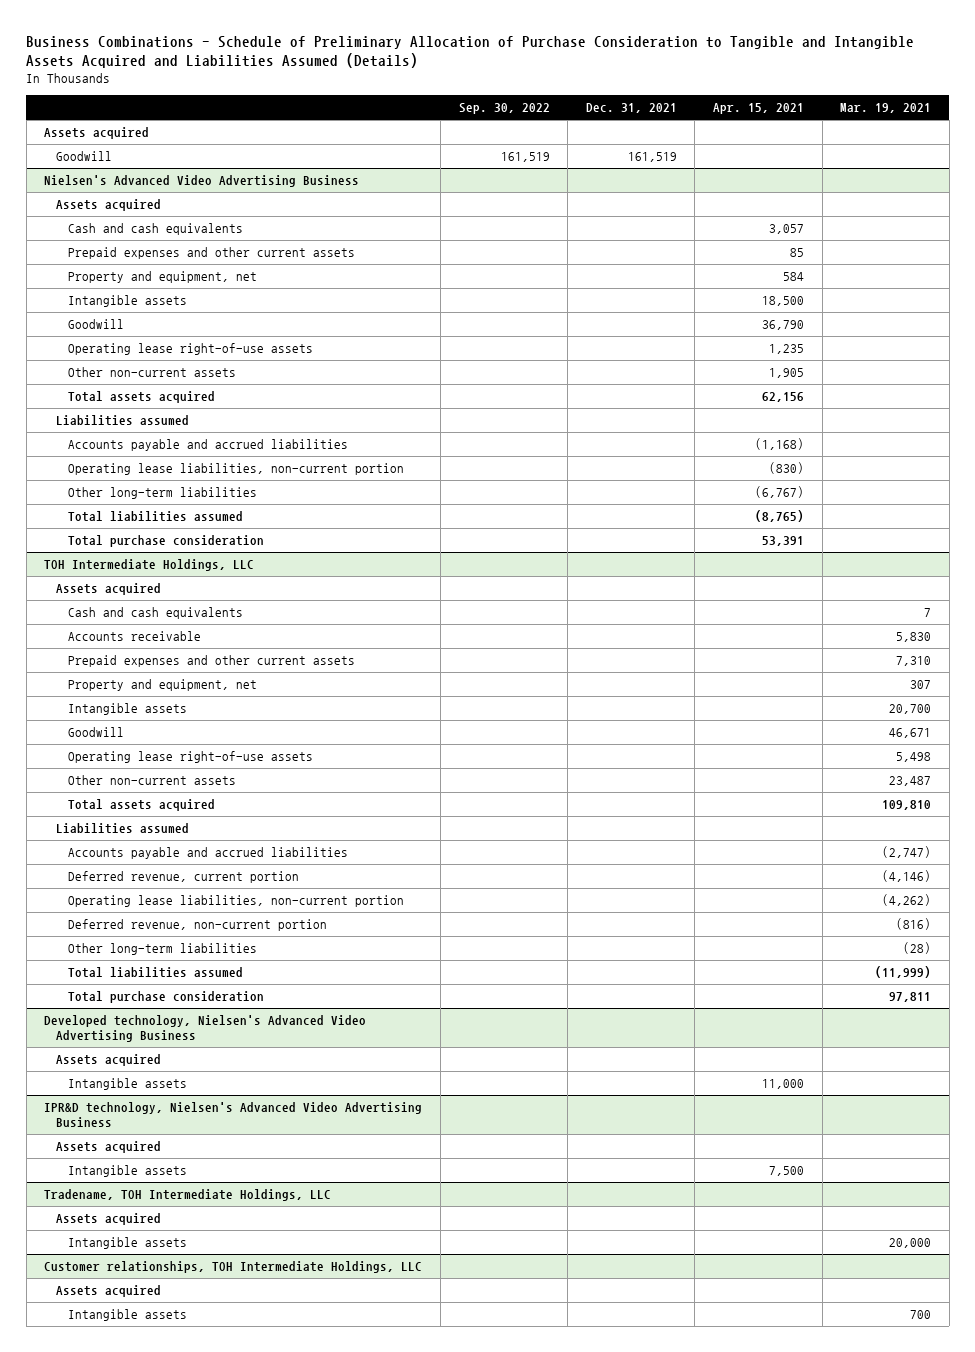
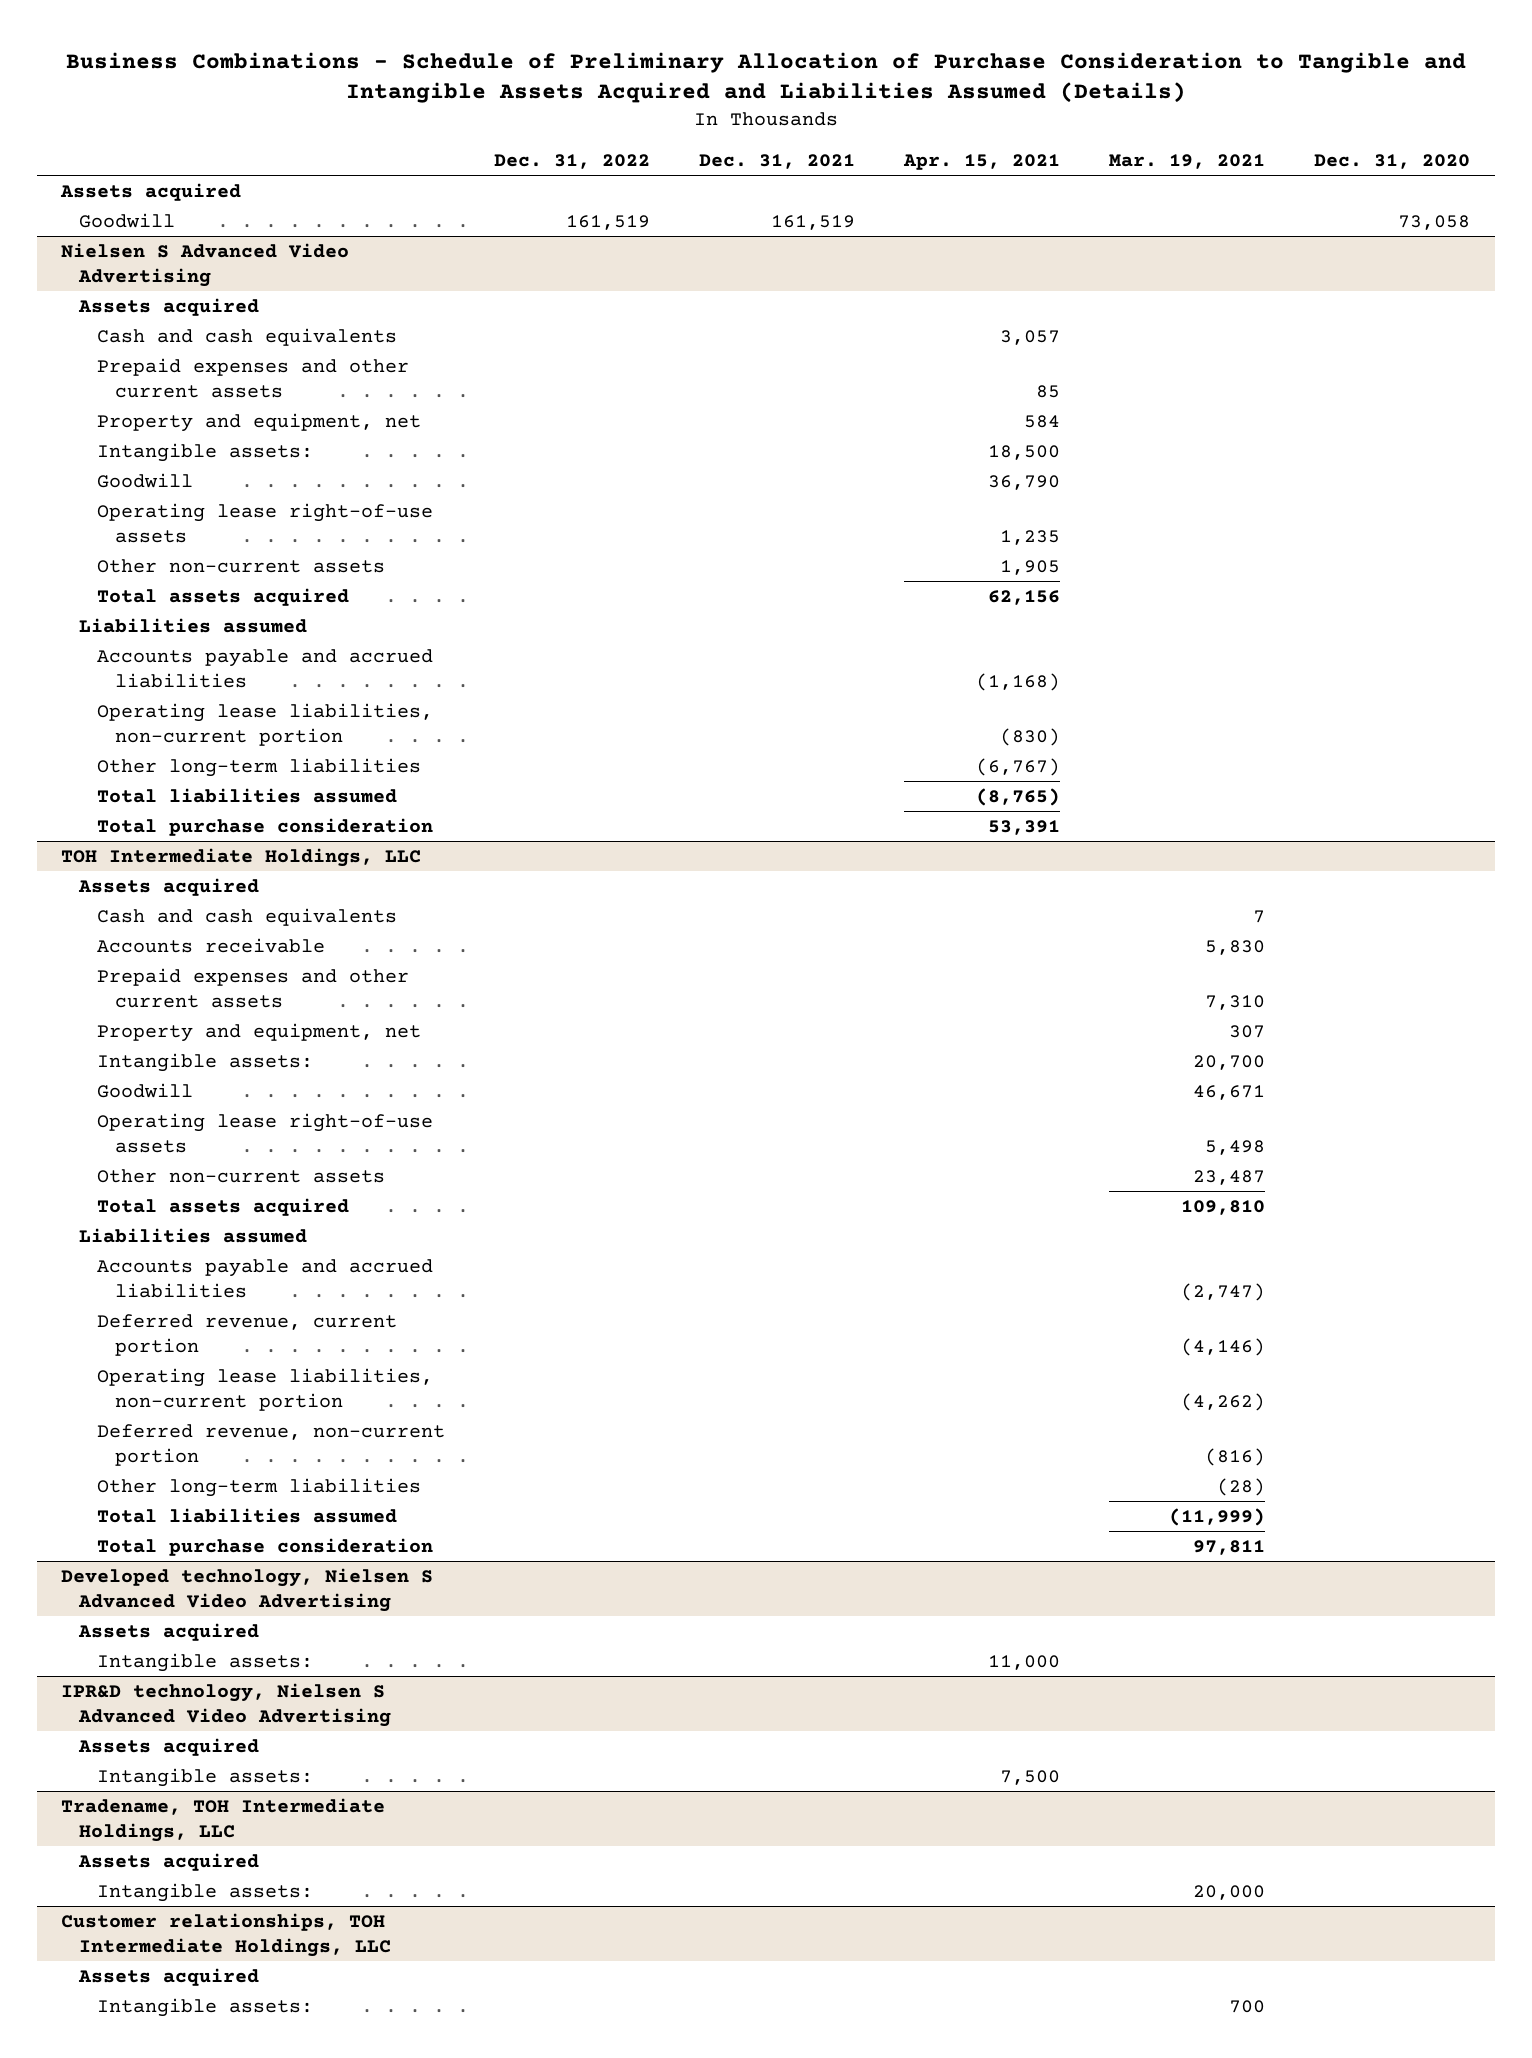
- | Sep. 30, 2022 | Dec. 31, 2021 | Apr. 15, 2021 | Mar. 19, 2021
+ | Dec. 31, 2022 | Dec. 31, 2021 | Apr. 15, 2021 | Mar. 19, 2021 | Dec. 31, 2020
- Nielsen's Advanced Video Advertising Business
+ Nielsen S Advanced Video Advertising
- Intangible assets | | | 18,500 |
+ Intangible assets: | | | 18,500 | |
@ TOH Intermediate Holdings, LLC
- Intangible assets | | | | 20,700
+ Intangible assets: | | | | 20,700 |
- Developed technology, Nielsen's Advanced Video Advertising Business
+ Developed technology, Nielsen S Advanced Video Advertising
- Intangible assets | | | 11,000 |
- IPR&D technology, Nielsen's Advanced Video Advertising Business
+ Intangible assets: | | | 11,000 | |
+ IPR&D technology, Nielsen S Advanced Video Advertising
- Intangible assets | | | 7,500 |
+ Intangible assets: | | | 7,500 | |
@ Tradename, TOH Intermediate Holdings, LLC
- Intangible assets | | | | 20,000
+ Intangible assets: | | | | 20,000 |
@ Customer relationships, TOH Intermediate Holdings, LLC
- Intangible assets | | | | 700
+ Intangible assets: | | | | 700 |

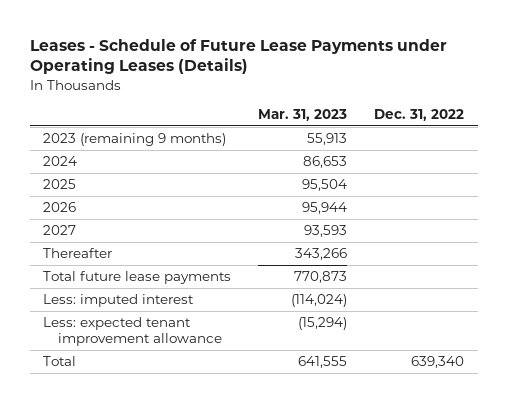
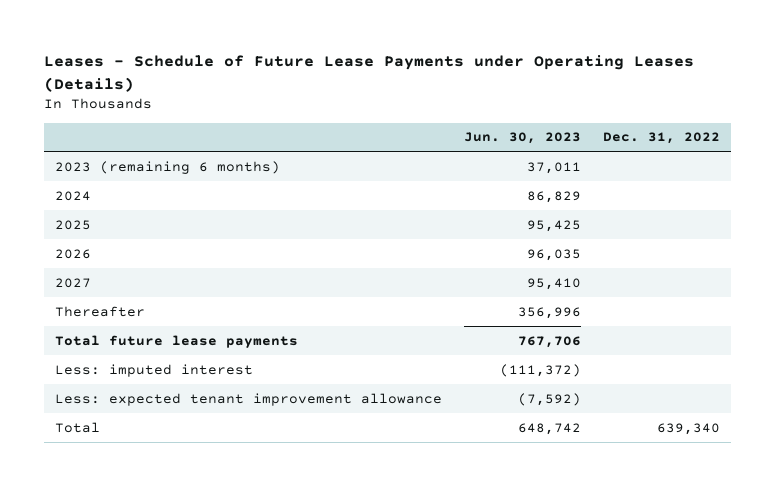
- | Mar. 31, 2023 | Dec. 31, 2022
+ | Jun. 30, 2023 | Dec. 31, 2022
- 2023 (remaining 9 months) | 55,913 |
+ 2023 (remaining 6 months) | 37,011 |

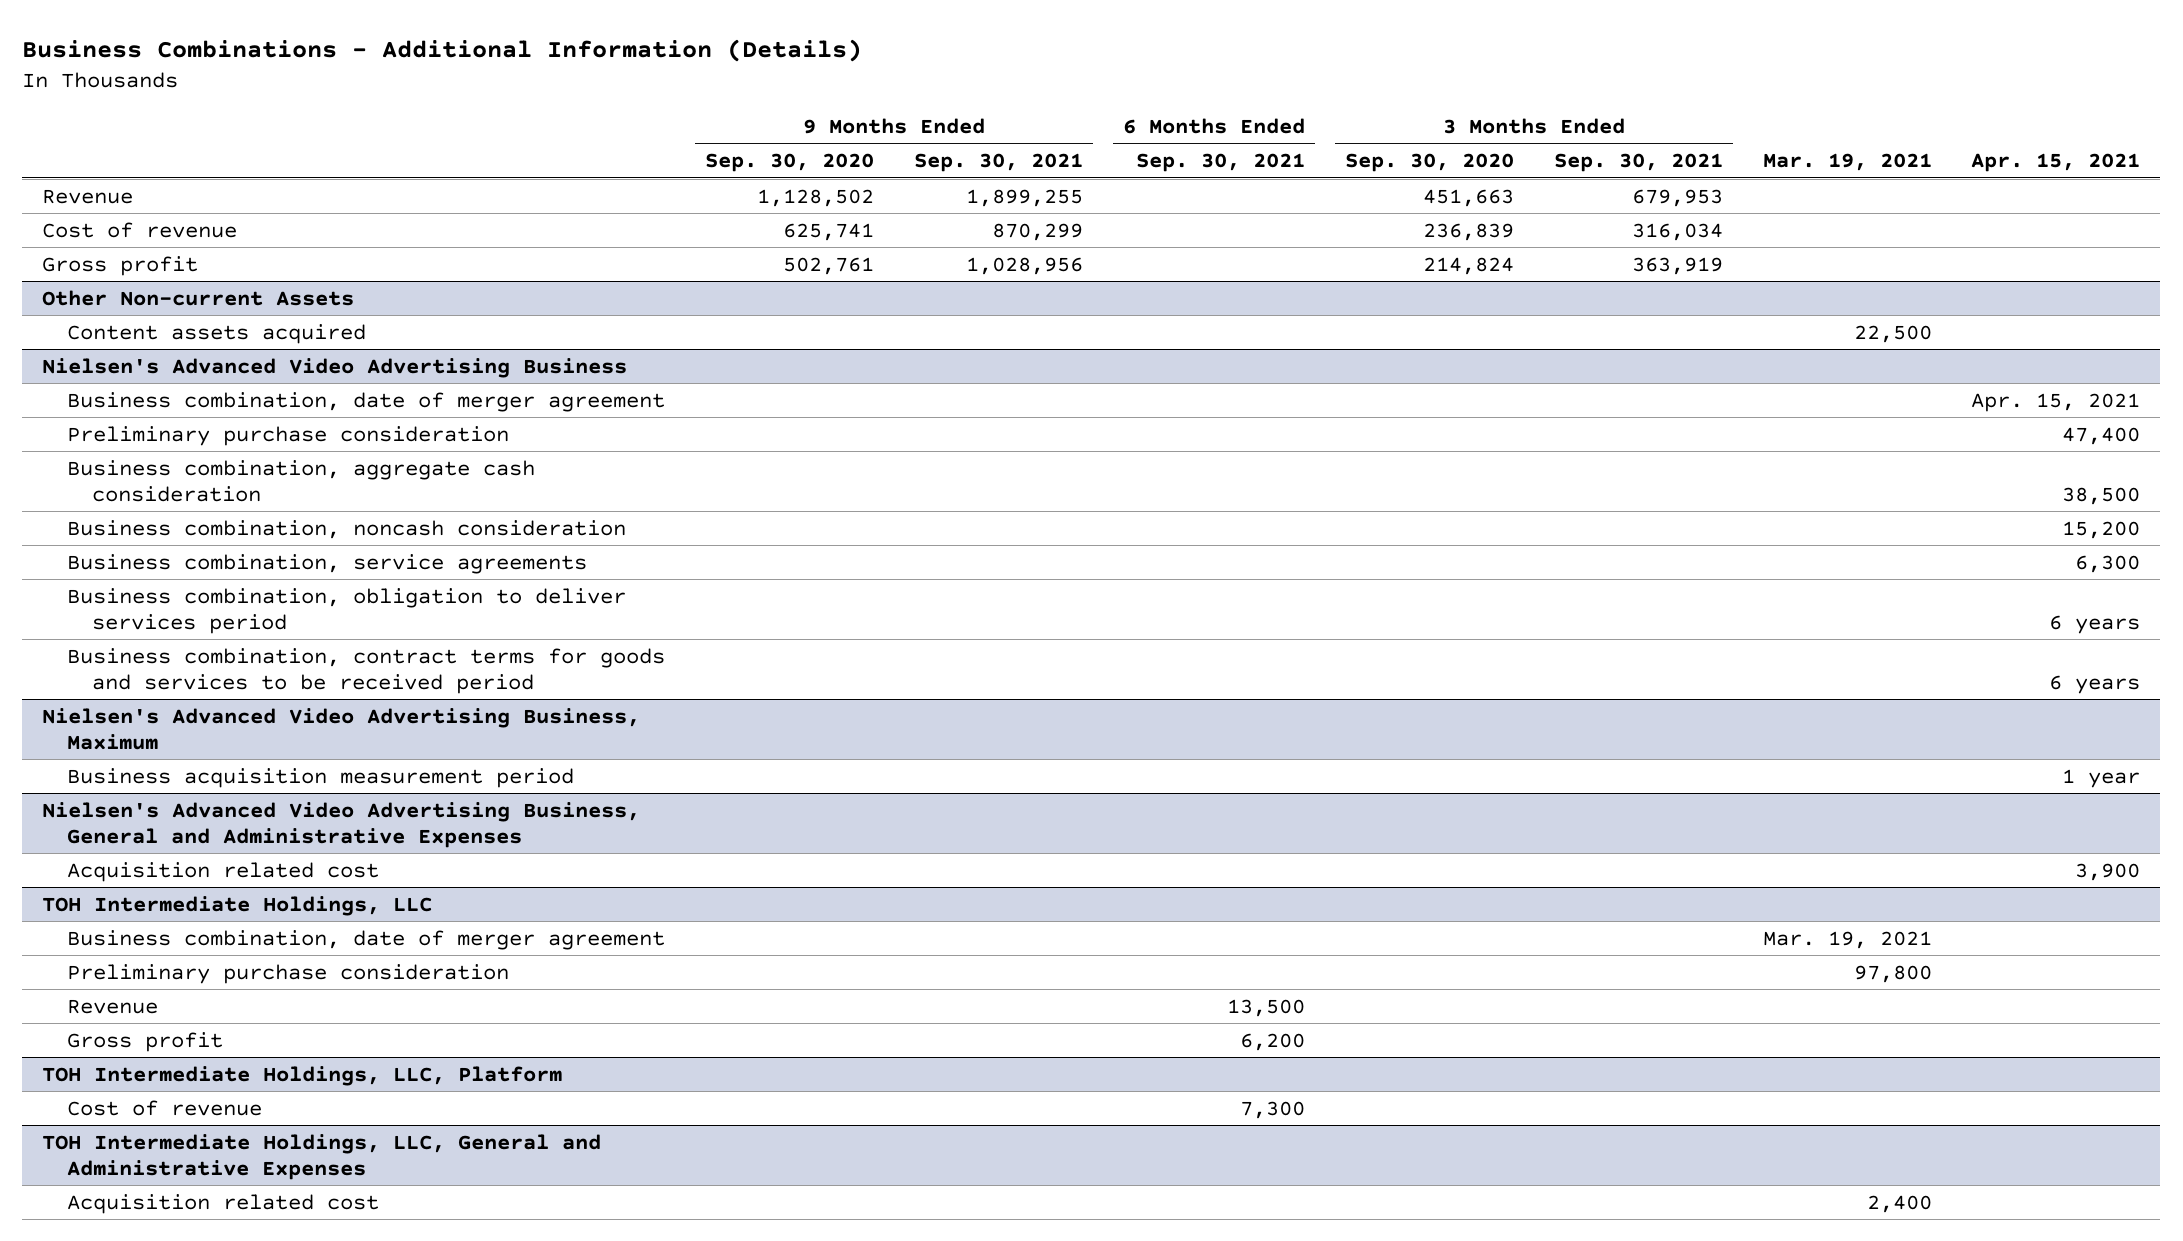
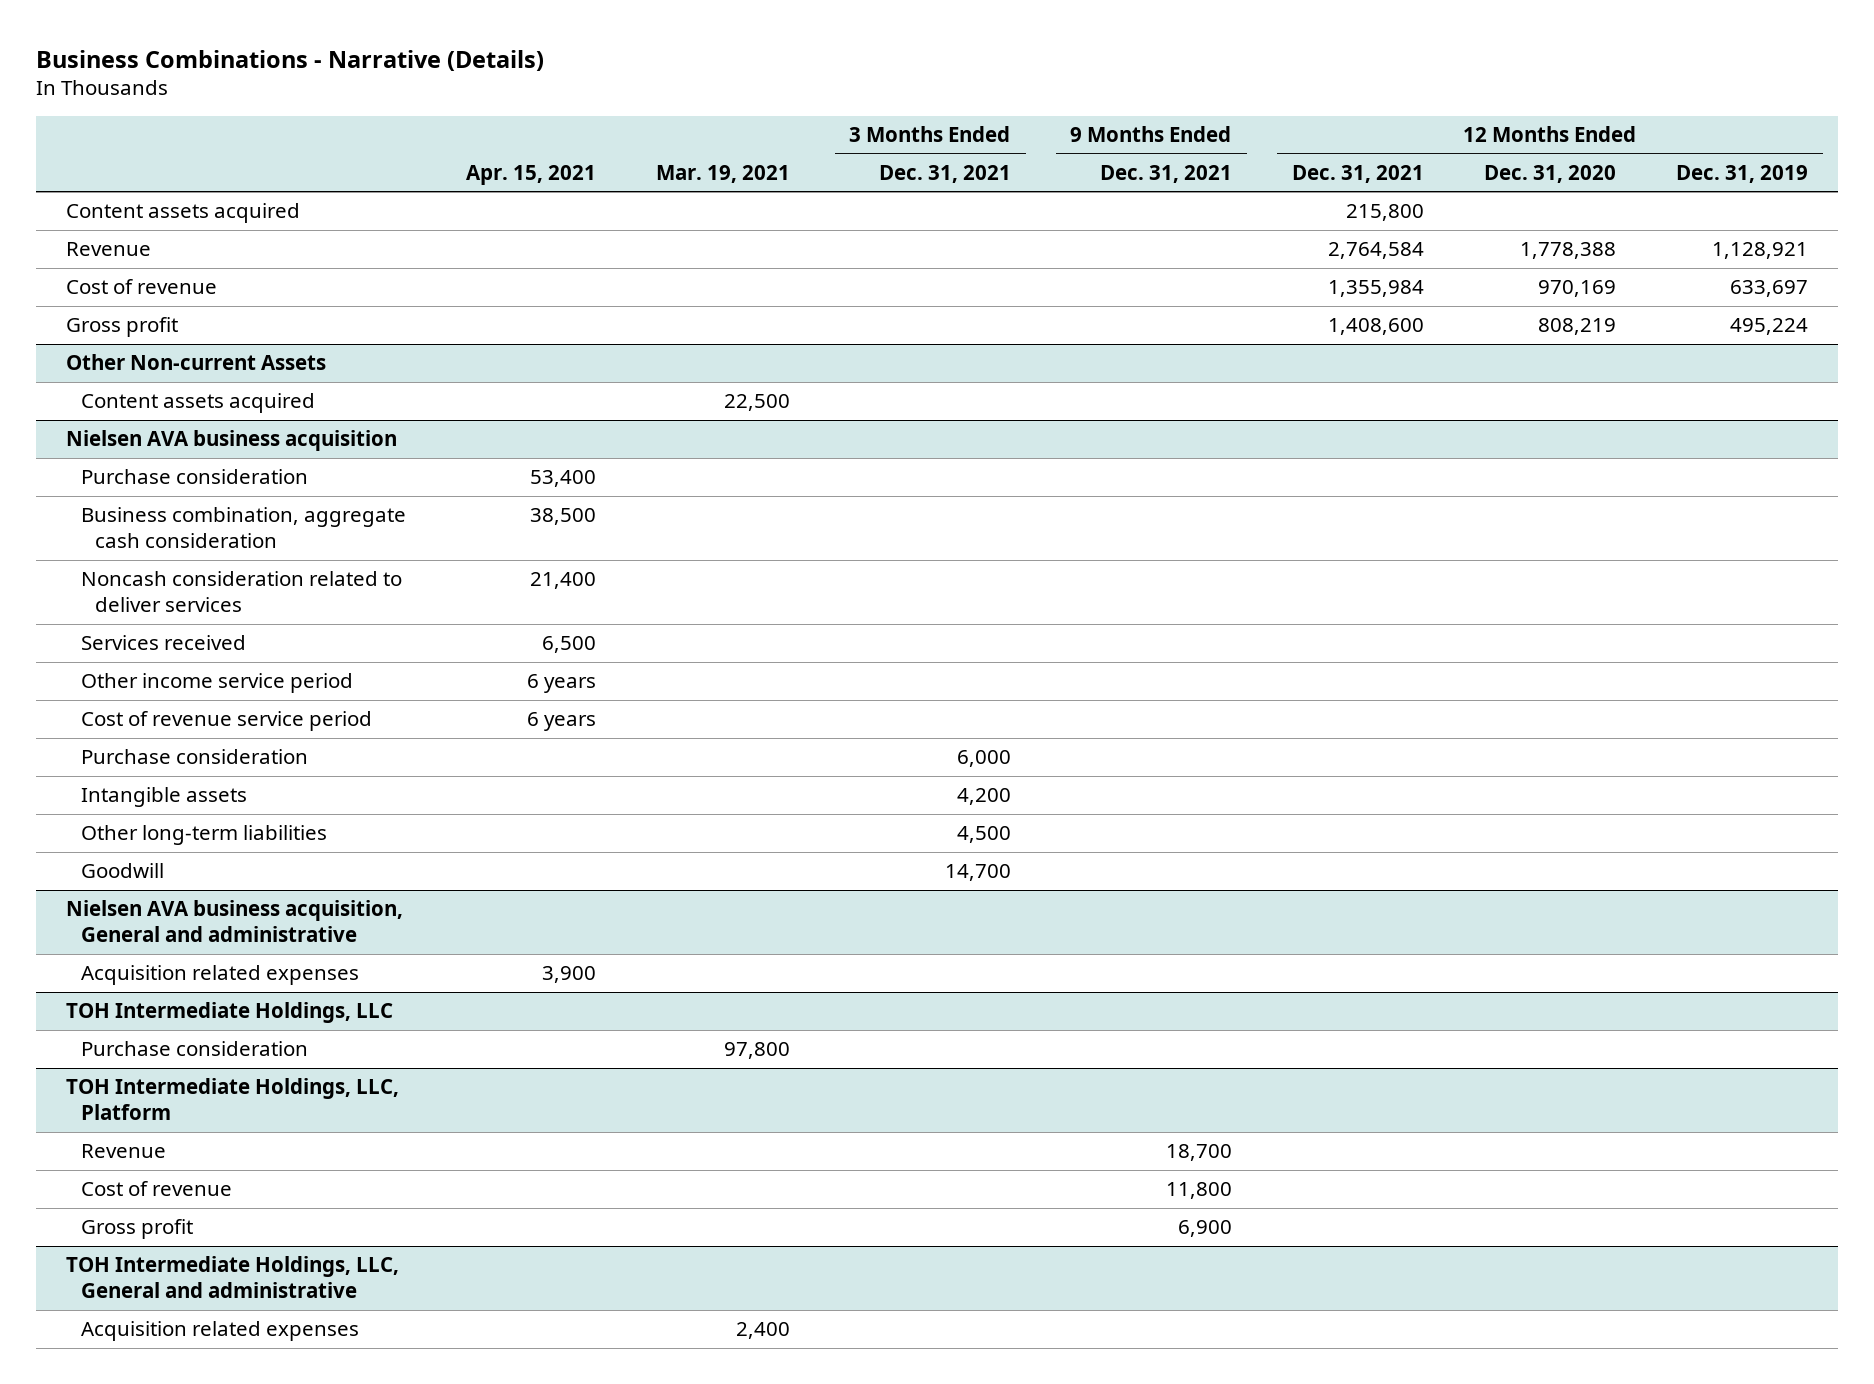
- Business Combinations - Additional Information (Details)
+ Business Combinations - Narrative (Details)
- | 9 Months Ended Sep. 30, 2020 | 9 Months Ended Sep. 30, 2021 | 6 Months Ended Sep. 30, 2021 | 3 Months Ended Sep. 30, 2020 | 3 Months Ended Sep. 30, 2021 | Mar. 19, 2021 | Apr. 15, 2021
+ | Apr. 15, 2021 | Mar. 19, 2021 | 3 Months Ended Dec. 31, 2021 | 9 Months Ended Dec. 31, 2021 | 12 Months Ended Dec. 31, 2021 | 12 Months Ended Dec. 31, 2020 | 12 Months Ended Dec. 31, 2019
+ Content assets acquired | | | | | 215,800 | |
- Nielsen's Advanced Video Advertising Business
- Business combination, date of merger agreement | | | | | | | Apr. 15, 2021
- Preliminary purchase consideration | | | | | | | 47,400
+ Nielsen AVA business acquisition
+ Purchase consideration | 53,400 | | | | | |
- Business combination, noncash consideration | | | | | | | 15,200
- Business combination, service agreements | | | | | | | 6,300
- Business combination, obligation to deliver services period | | | | | | | 6 years
- Business combination, contract terms for goods and services to be received period | | | | | | | 6 years
- Nielsen's Advanced Video Advertising Business, Maximum
- Business acquisition measurement period | | | | | | | 1 year
- Nielsen's Advanced Video Advertising Business, General and Administrative Expenses
- Acquisition related cost | | | | | | | 3,900
+ Noncash consideration related to deliver services | 21,400 | | | | | |
+ Services received | 6,500 | | | | | |
+ Other income service period | 6 years | | | | | |
+ Cost of revenue service period | 6 years | | | | | |
+ Purchase consideration | | | 6,000 | | | |
+ Intangible assets | | | 4,200 | | | |
+ Other long-term liabilities | | | 4,500 | | | |
+ Goodwill | | | 14,700 | | | |
+ Nielsen AVA business acquisition, General and administrative
+ Acquisition related expenses | 3,900 | | | | | |
@ TOH Intermediate Holdings, LLC
- Business combination, date of merger agreement | | | | | | Mar. 19, 2021 |
- Preliminary purchase consideration | | | | | | 97,800 |
- Revenue | | | 13,500 | | | |
- Gross profit | | | 6,200 | | | |
+ Purchase consideration | | 97,800 | | | | |
@ TOH Intermediate Holdings, LLC, Platform
+ Revenue | | | | 18,700 | | |
- TOH Intermediate Holdings, LLC, General and Administrative Expenses
- Acquisition related cost | | | | | | 2,400 |
@ TOH Intermediate Holdings, LLC, Platform
+ Gross profit | | | | 6,900 | | |
+ TOH Intermediate Holdings, LLC, General and administrative
+ Acquisition related expenses | | 2,400 | | | | |

